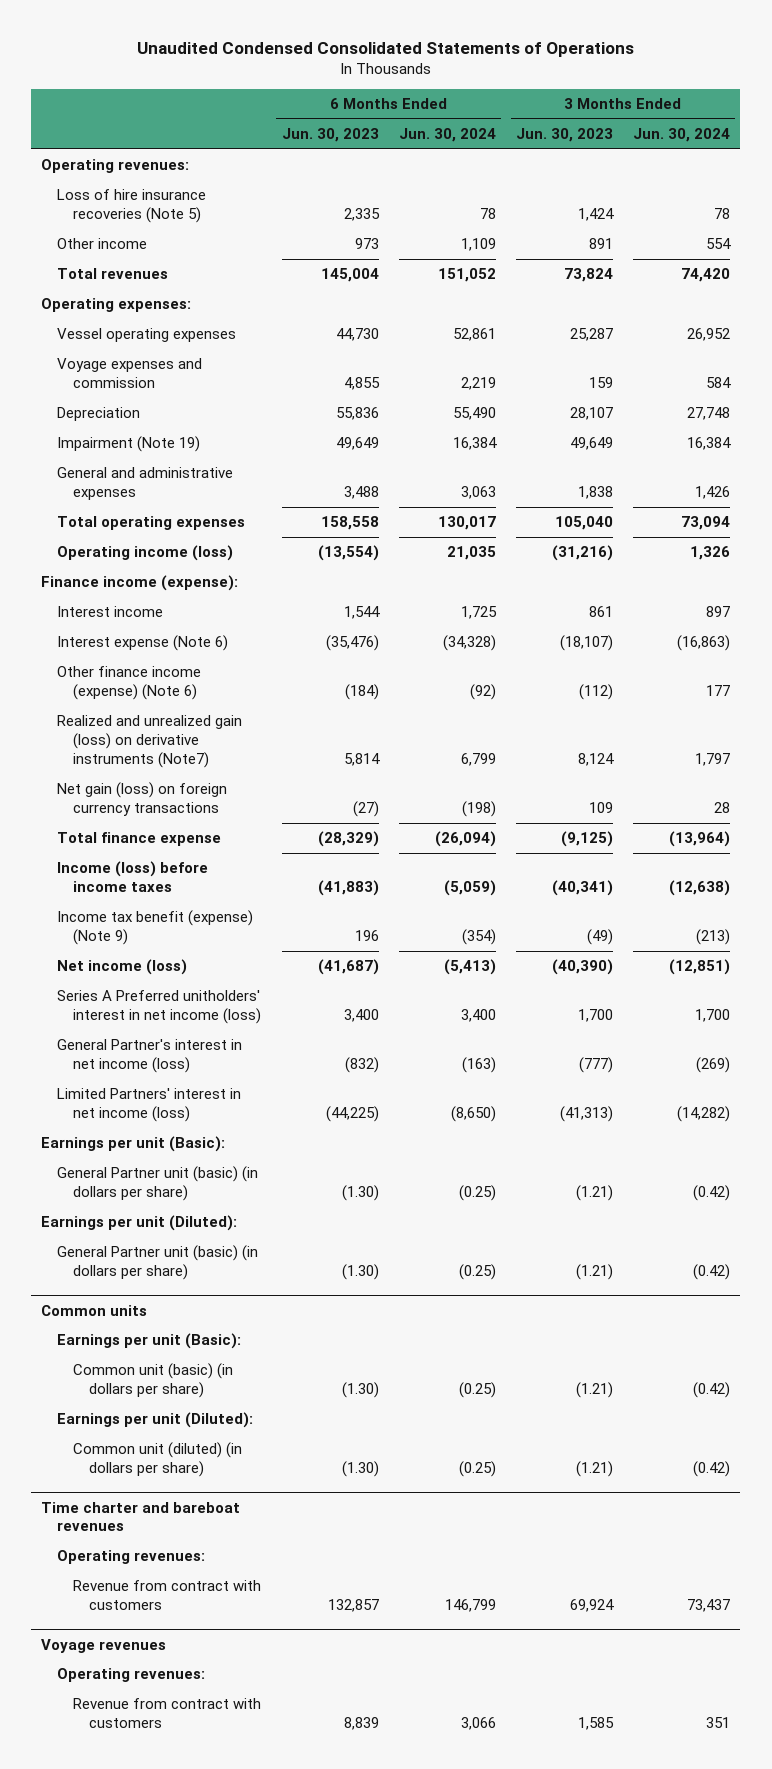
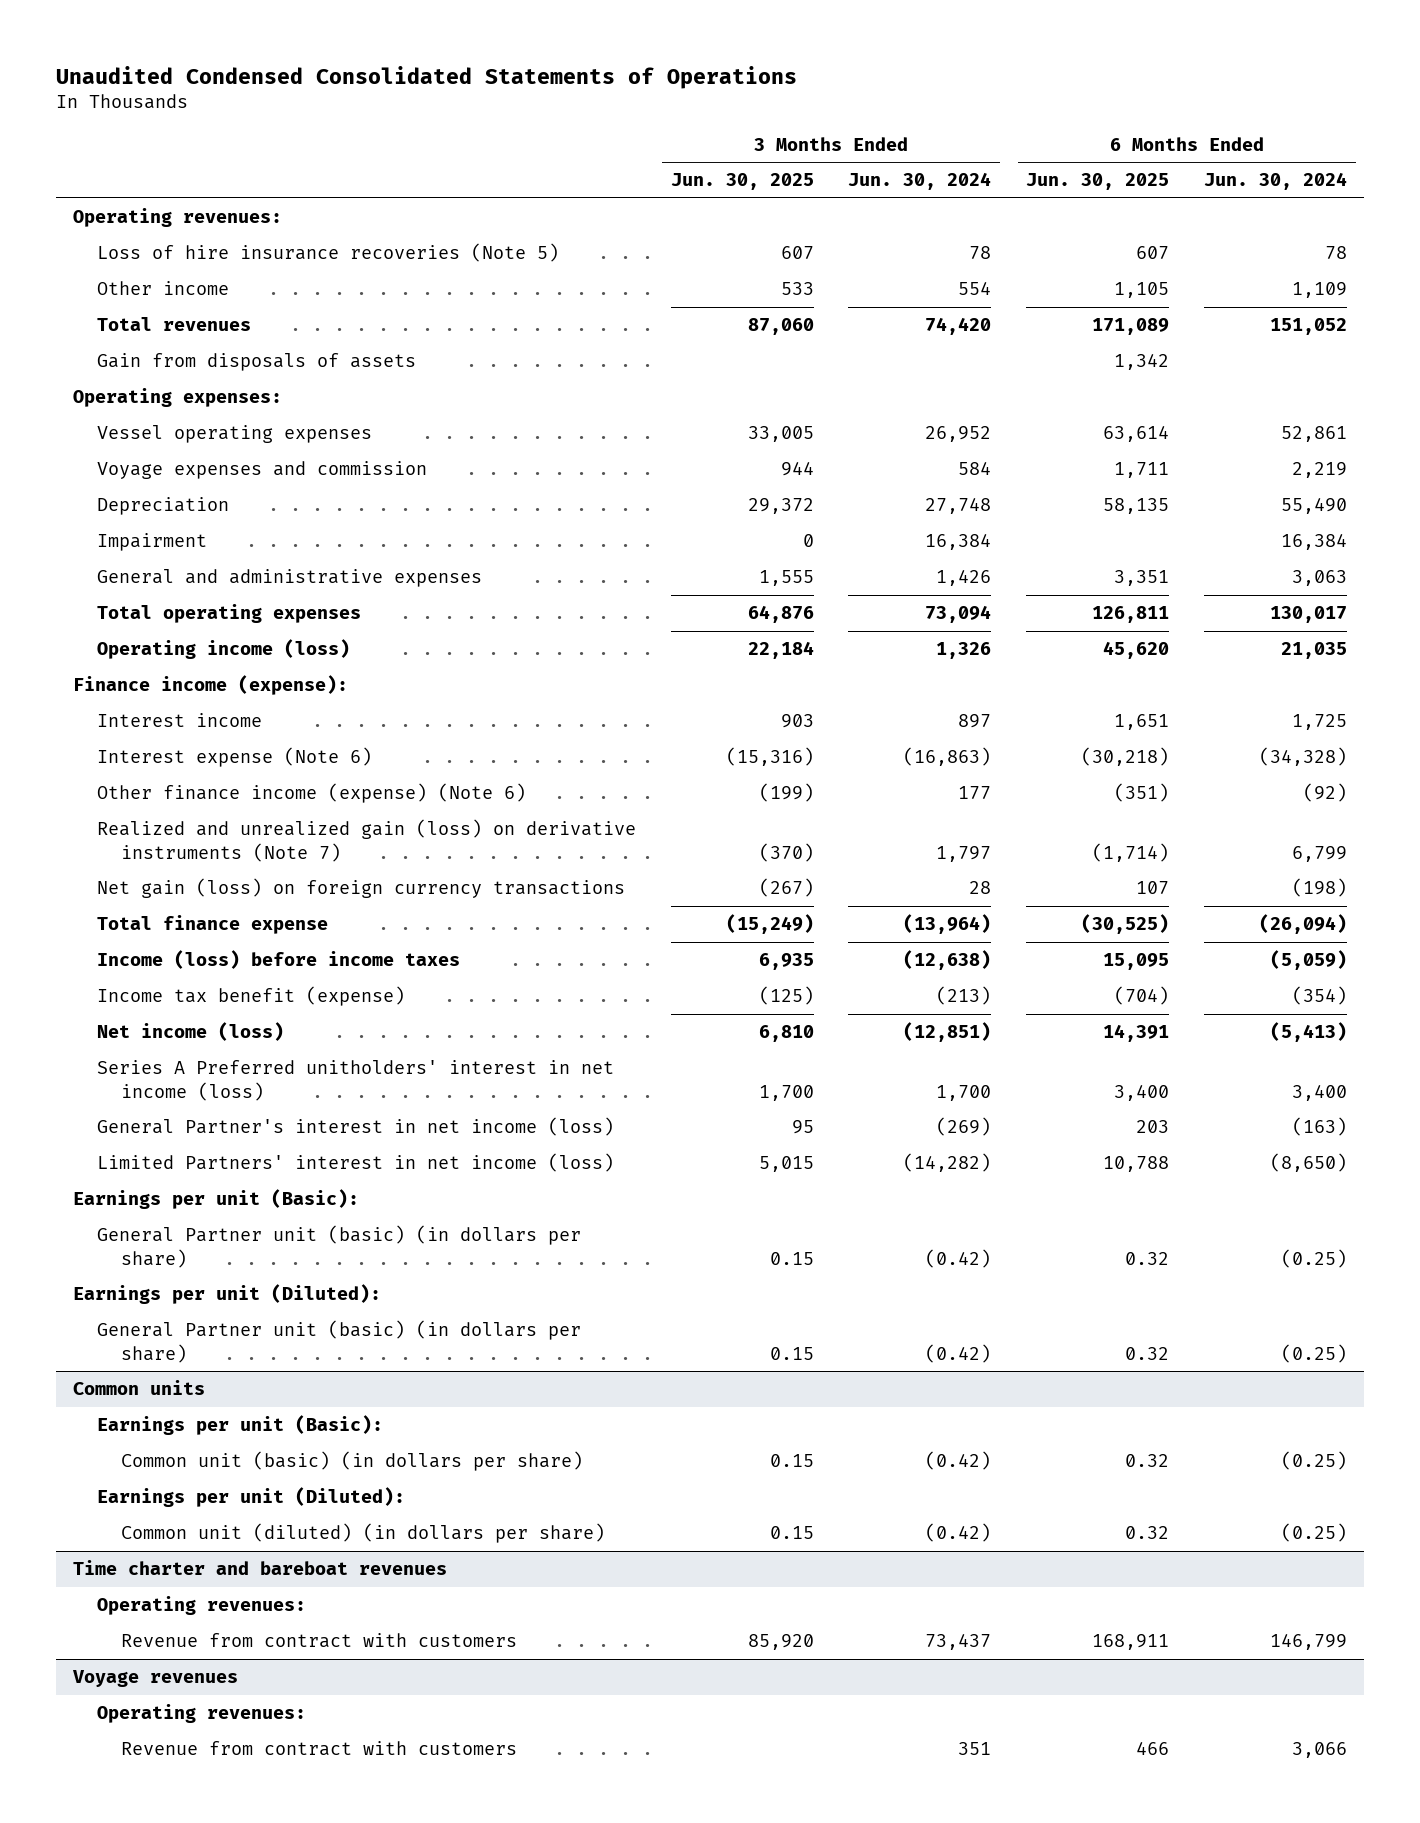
- | 6 Months Ended Jun. 30, 2023 | 6 Months Ended Jun. 30, 2024 | 3 Months Ended Jun. 30, 2023 | 3 Months Ended Jun. 30, 2024
+ | 3 Months Ended Jun. 30, 2025 | 3 Months Ended Jun. 30, 2024 | 6 Months Ended Jun. 30, 2025 | 6 Months Ended Jun. 30, 2024
+ Gain from disposals of assets | | | 1,342 |
- Impairment (Note 19) | 49,649 | 16,384 | 49,649 | 16,384
+ Impairment | 0 | 16,384 | | 16,384
- Realized and unrealized gain (loss) on derivative instruments (Note7) | 5,814 | 6,799 | 8,124 | 1,797
+ Realized and unrealized gain (loss) on derivative instruments (Note 7) | (370) | 1,797 | (1,714) | 6,799
- Income tax benefit (expense) (Note 9) | 196 | (354) | (49) | (213)
+ Income tax benefit (expense) | (125) | (213) | (704) | (354)

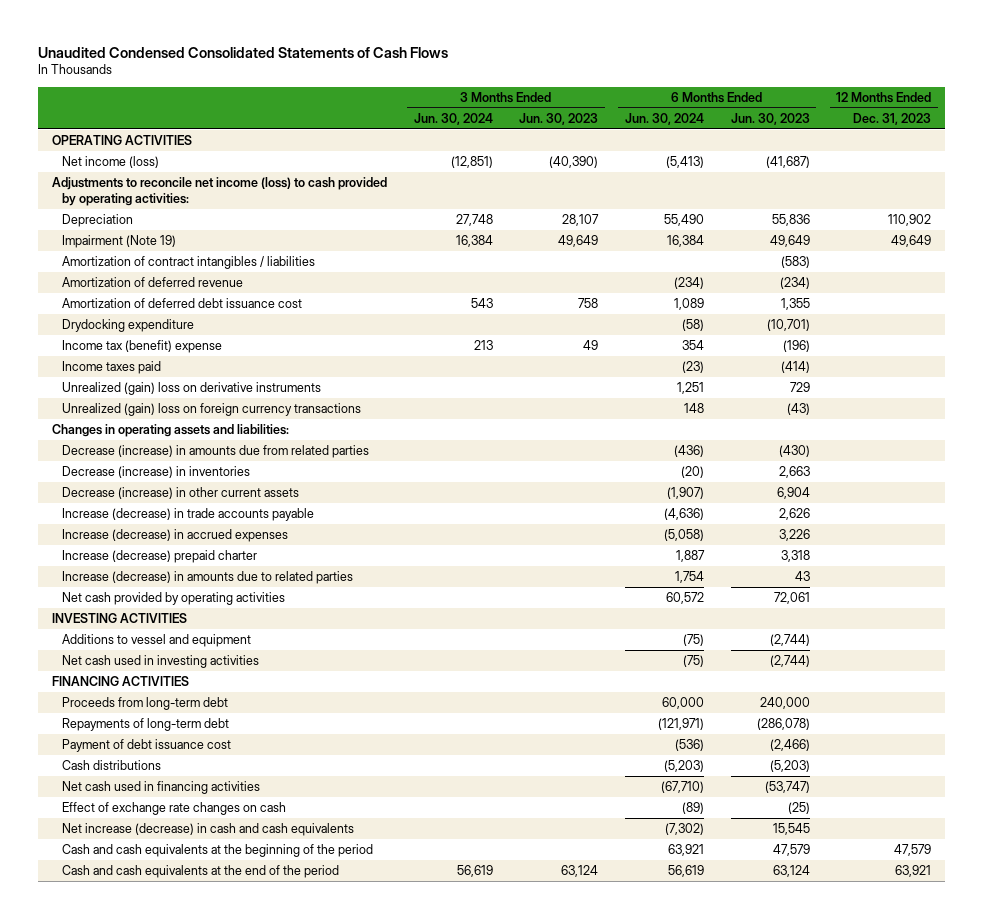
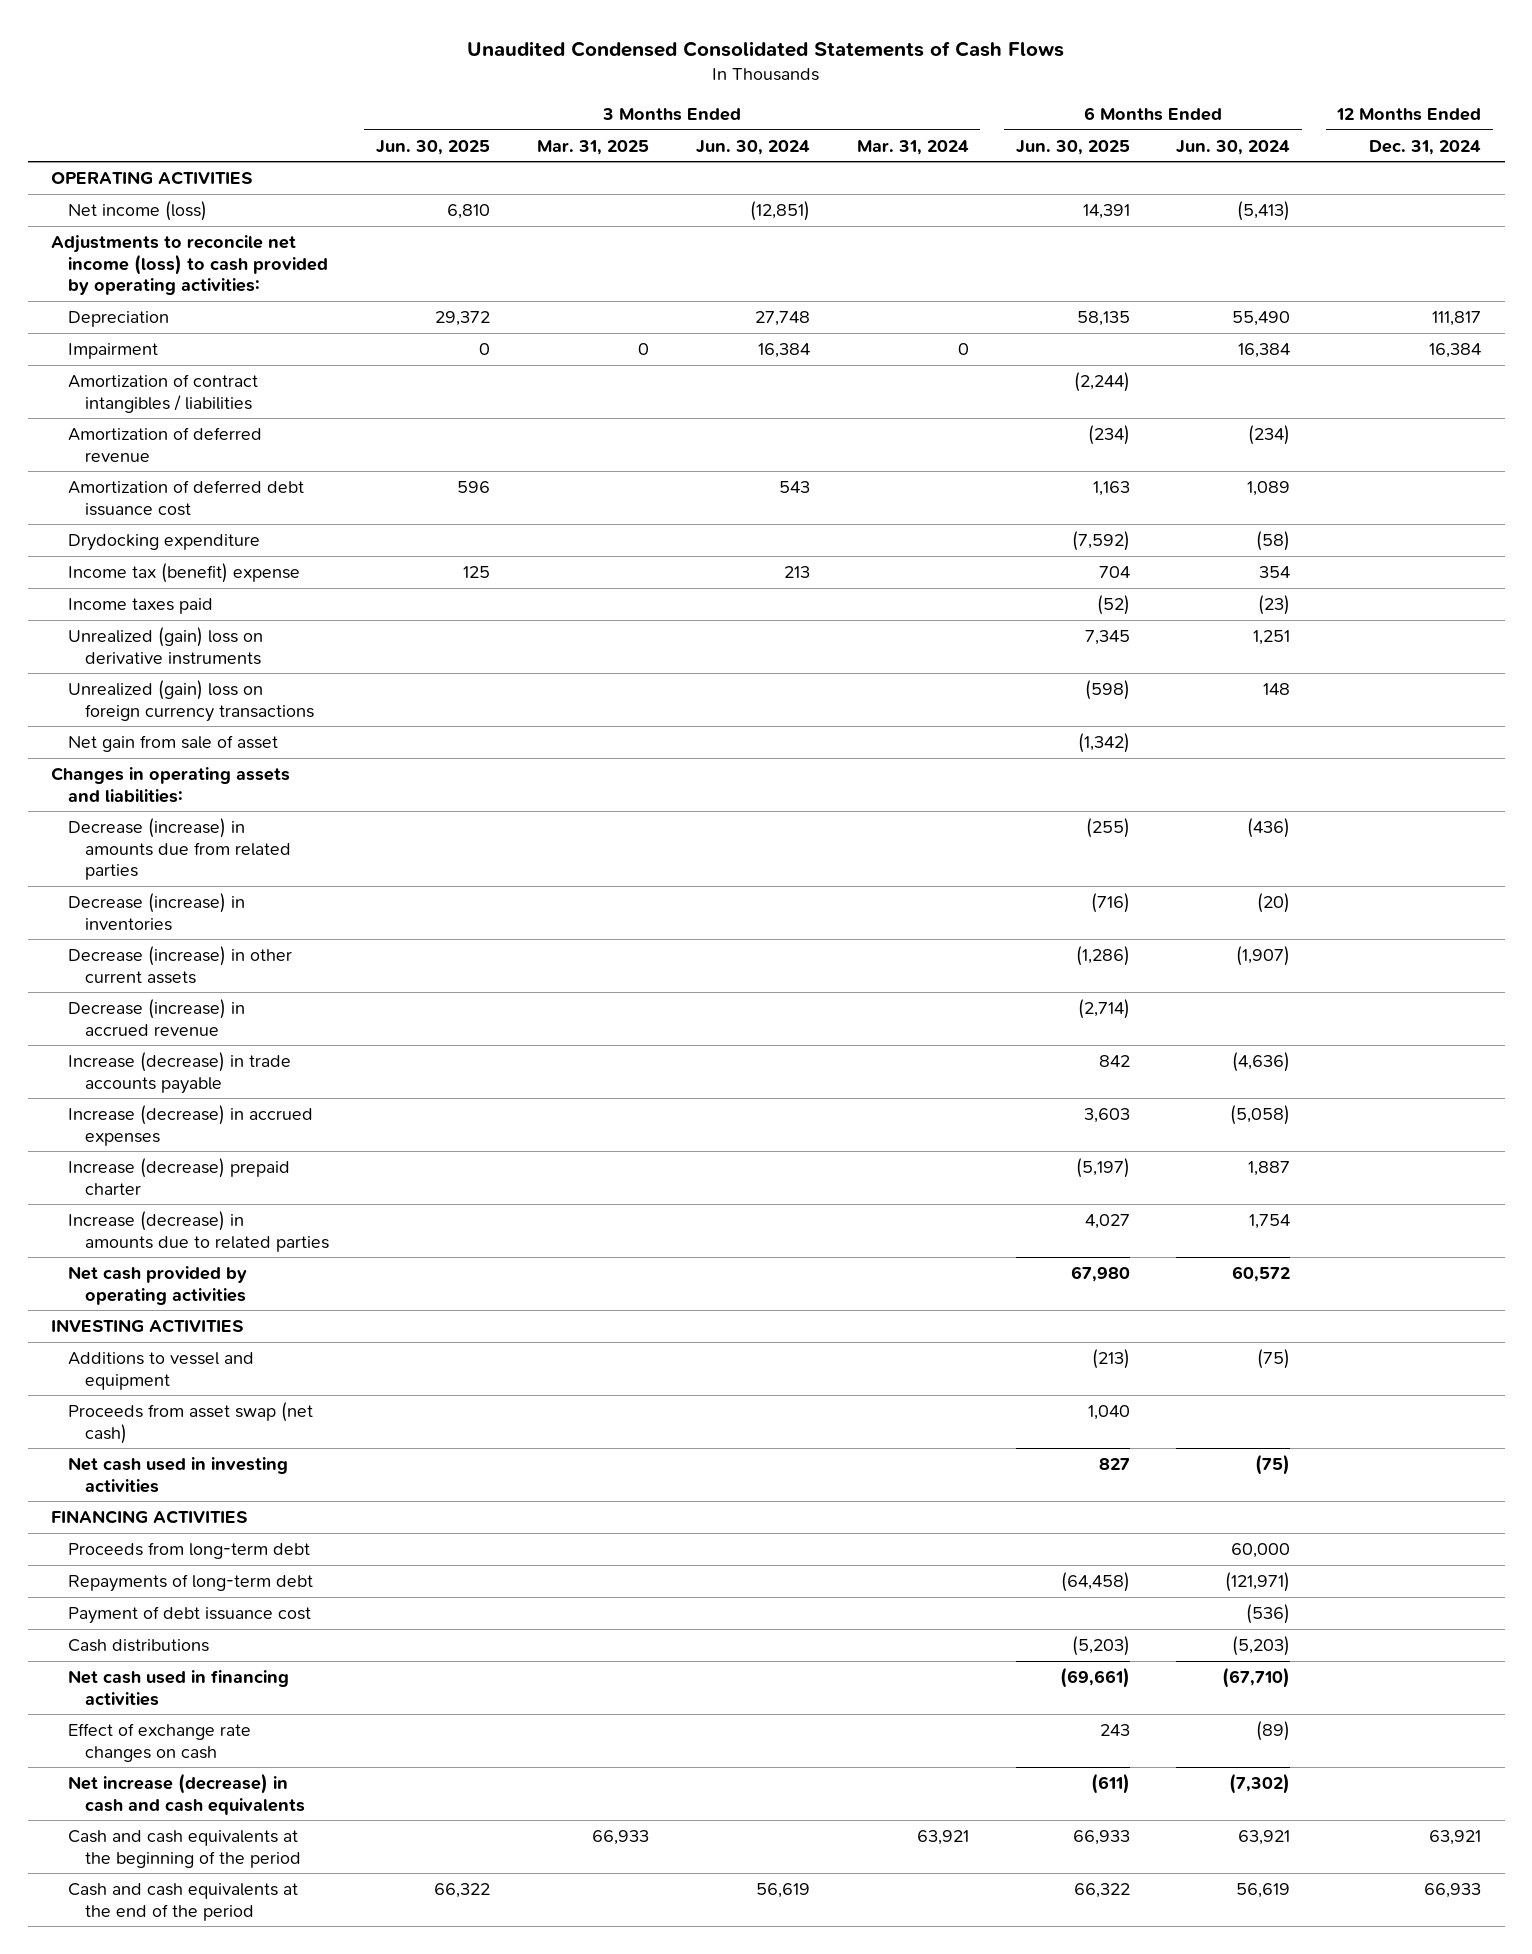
- | 3 Months Ended Jun. 30, 2024 | 3 Months Ended Jun. 30, 2023 | 6 Months Ended Jun. 30, 2024 | 6 Months Ended Jun. 30, 2023 | 12 Months Ended Dec. 31, 2023
+ | 3 Months Ended Jun. 30, 2025 | 3 Months Ended Mar. 31, 2025 | 3 Months Ended Jun. 30, 2024 | 3 Months Ended Mar. 31, 2024 | 6 Months Ended Jun. 30, 2025 | 6 Months Ended Jun. 30, 2024 | 12 Months Ended Dec. 31, 2024
- Impairment (Note 19) | 16,384 | 49,649 | 16,384 | 49,649 | 49,649
+ Impairment | 0 | 0 | 16,384 | 0 | | 16,384 | 16,384
+ Net gain from sale of asset | | | | | (1,342) | |
+ Decrease (increase) in accrued revenue | | | | | (2,714) | |
+ Proceeds from asset swap (net cash) | | | | | 1,040 | |

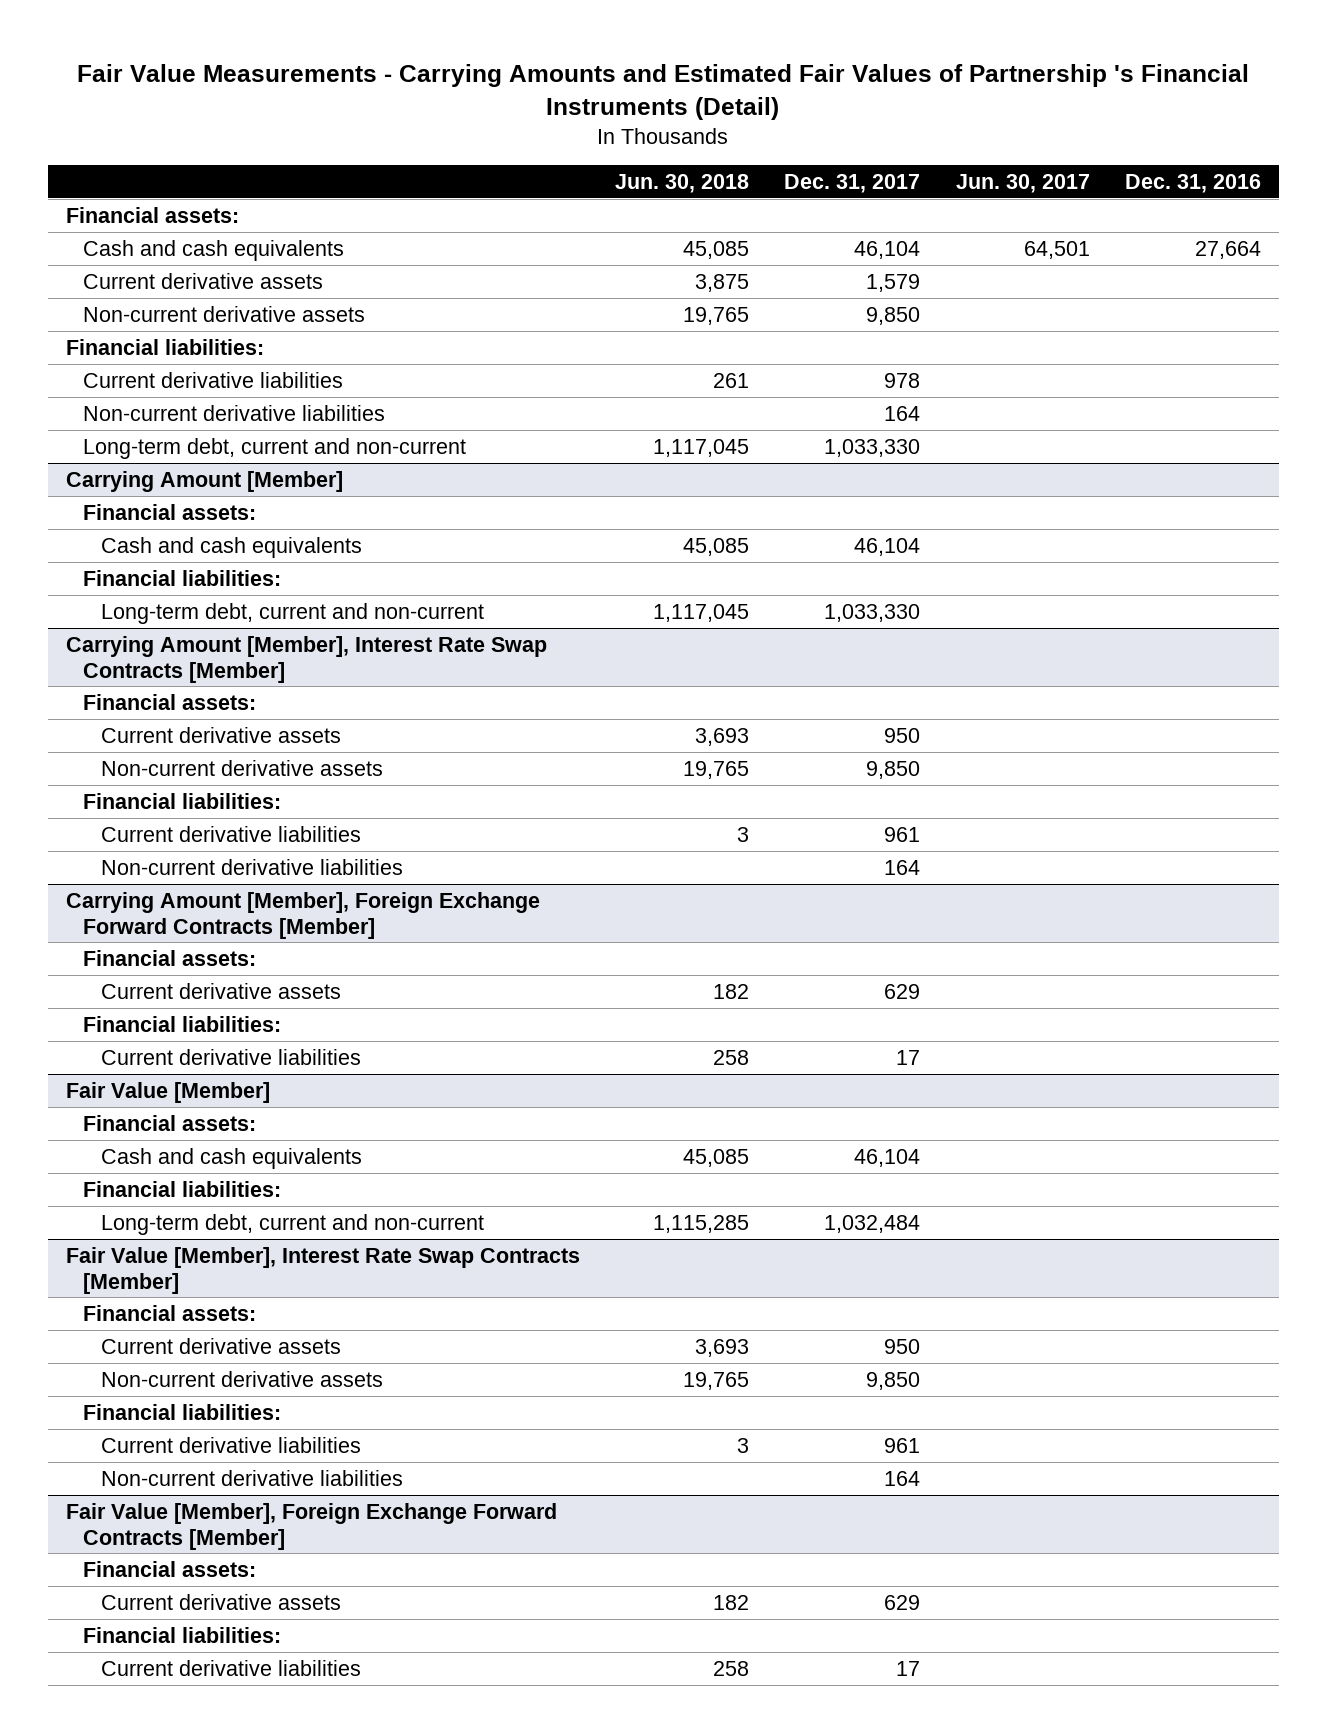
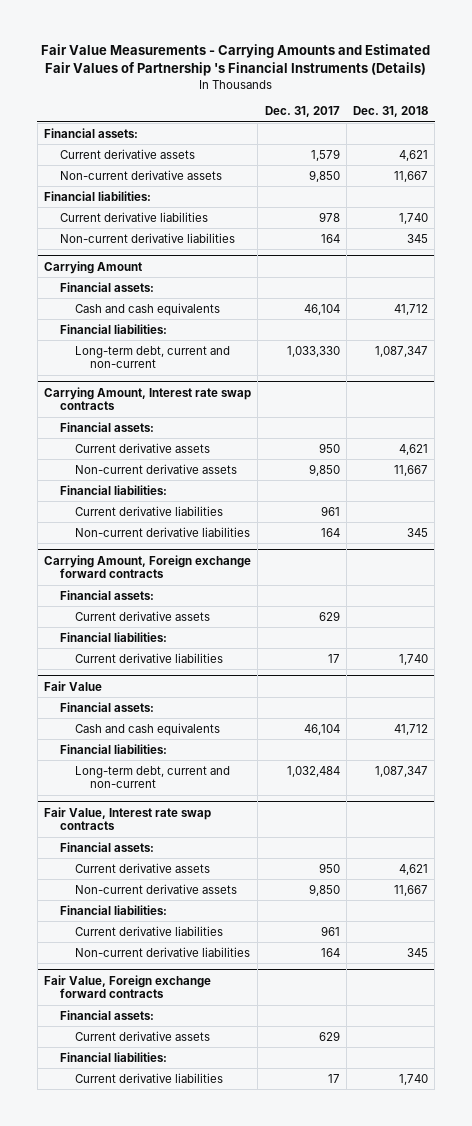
- Fair Value Measurements - Carrying Amounts and Estimated Fair Values of Partnership 's Financial Instruments (Detail)
+ Fair Value Measurements - Carrying Amounts and Estimated Fair Values of Partnership 's Financial Instruments (Details)
- | Jun. 30, 2018 | Dec. 31, 2017 | Jun. 30, 2017 | Dec. 31, 2016
+ | Dec. 31, 2017 | Dec. 31, 2018
- Cash and cash equivalents | 45,085 | 46,104 | 64,501 | 27,664
- Long-term debt, current and non-current | 1,117,045 | 1,033,330 | |
- Carrying Amount [Member]
+ Carrying Amount
- Carrying Amount [Member], Interest Rate Swap Contracts [Member]
+ Carrying Amount, Interest rate swap contracts
- Carrying Amount [Member], Foreign Exchange Forward Contracts [Member]
+ Carrying Amount, Foreign exchange forward contracts
- Fair Value [Member]
+ Fair Value
- Fair Value [Member], Interest Rate Swap Contracts [Member]
+ Fair Value, Interest rate swap contracts
- Fair Value [Member], Foreign Exchange Forward Contracts [Member]
+ Fair Value, Foreign exchange forward contracts

